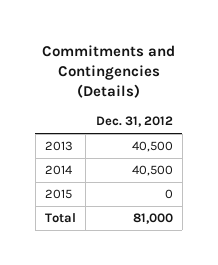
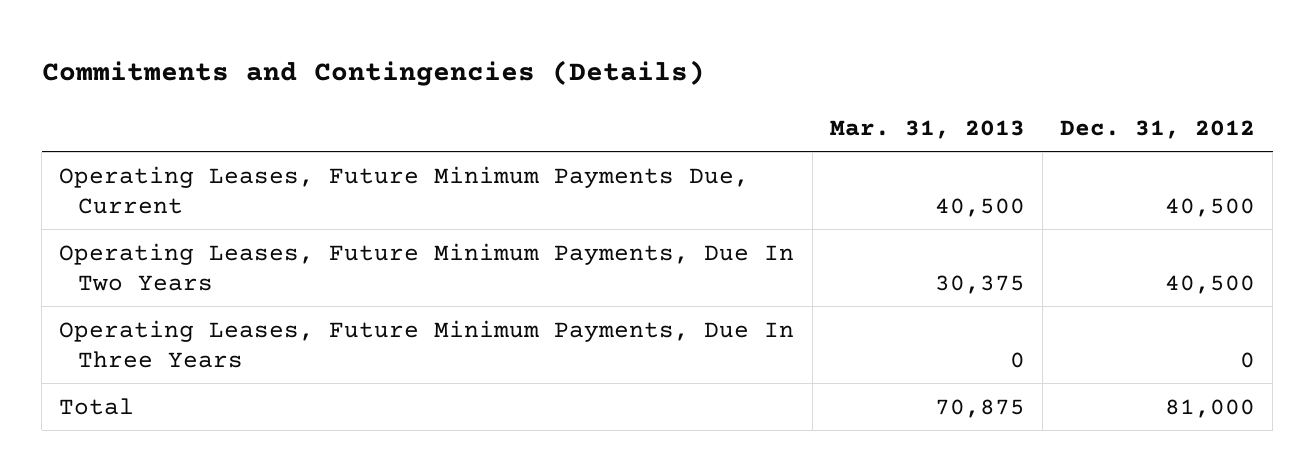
- | Dec. 31, 2012
+ | Mar. 31, 2013 | Dec. 31, 2012
- 2013 | 40,500
- 2014 | 40,500
- 2015 | 0
+ Operating Leases, Future Minimum Payments Due, Current | 40,500 | 40,500
+ Operating Leases, Future Minimum Payments, Due In Two Years | 30,375 | 40,500
+ Operating Leases, Future Minimum Payments, Due In Three Years | 0 | 0

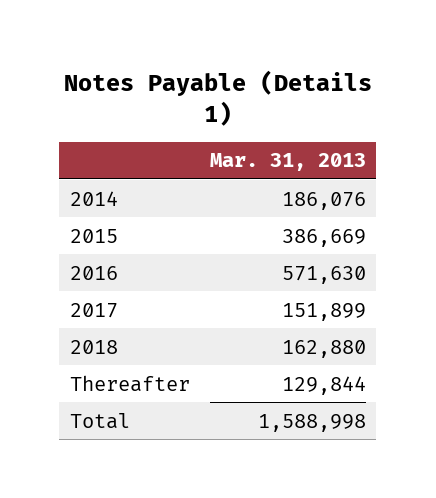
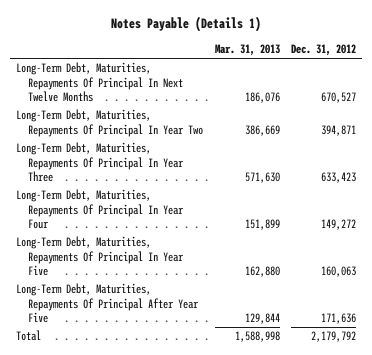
- | Mar. 31, 2013
+ | Mar. 31, 2013 | Dec. 31, 2012
- 2014 | 186,076
- 2015 | 386,669
- 2016 | 571,630
- 2017 | 151,899
- 2018 | 162,880
- Thereafter | 129,844
+ Long-Term Debt, Maturities, Repayments Of Principal In Next Twelve Months | 186,076 | 670,527
+ Long-Term Debt, Maturities, Repayments Of Principal In Year Two | 386,669 | 394,871
+ Long-Term Debt, Maturities, Repayments Of Principal In Year Three | 571,630 | 633,423
+ Long-Term Debt, Maturities, Repayments Of Principal In Year Four | 151,899 | 149,272
+ Long-Term Debt, Maturities, Repayments Of Principal In Year Five | 162,880 | 160,063
+ Long-Term Debt, Maturities, Repayments Of Principal After Year Five | 129,844 | 171,636

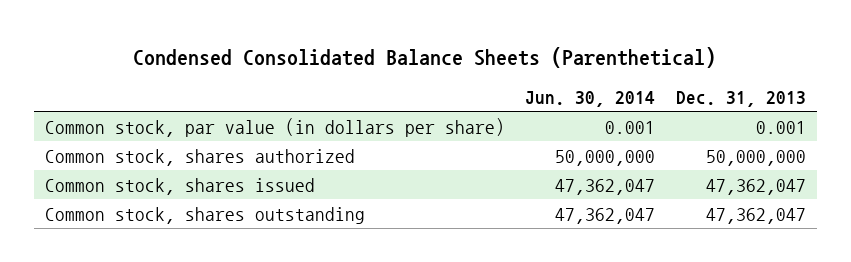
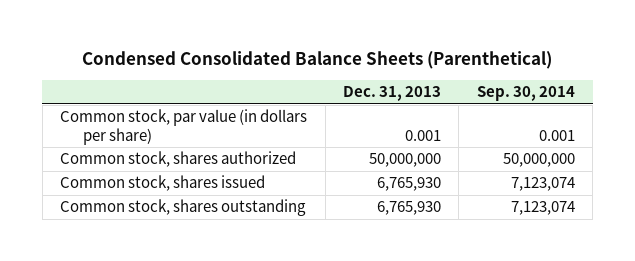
- | Jun. 30, 2014 | Dec. 31, 2013
+ | Dec. 31, 2013 | Sep. 30, 2014
- Common stock, shares issued | 47,362,047 | 47,362,047
- Common stock, shares outstanding | 47,362,047 | 47,362,047
+ Common stock, shares issued | 6,765,930 | 7,123,074
+ Common stock, shares outstanding | 6,765,930 | 7,123,074

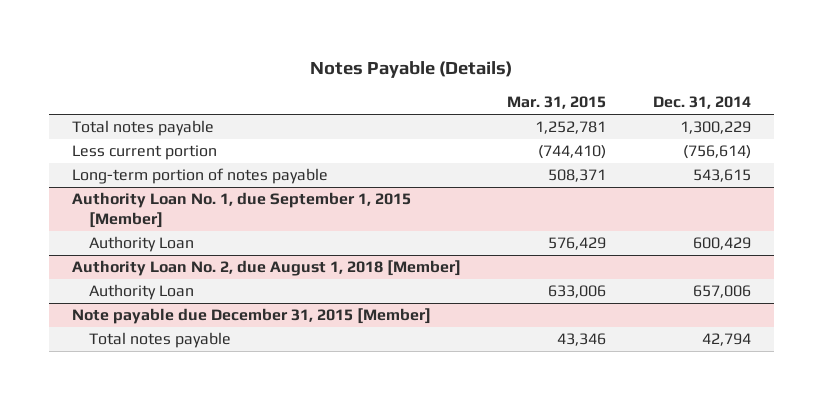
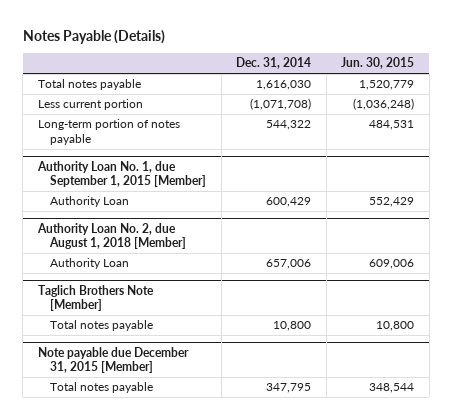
- | Mar. 31, 2015 | Dec. 31, 2014
+ | Dec. 31, 2014 | Jun. 30, 2015
- Total notes payable | 1,252,781 | 1,300,229
- Less current portion | (744,410) | (756,614)
- Long-term portion of notes payable | 508,371 | 543,615
+ Total notes payable | 1,616,030 | 1,520,779
+ Less current portion | (1,071,708) | (1,036,248)
+ Long-term portion of notes payable | 544,322 | 484,531
+ Taglich Brothers Note [Member]
+ Total notes payable | 10,800 | 10,800
@ Note payable due December 31, 2015 [Member]
- Total notes payable | 43,346 | 42,794
+ Total notes payable | 347,795 | 348,544

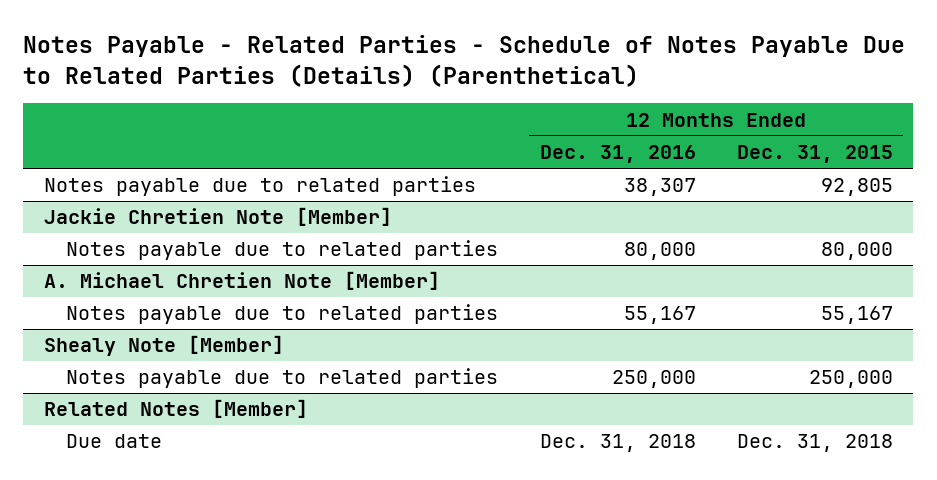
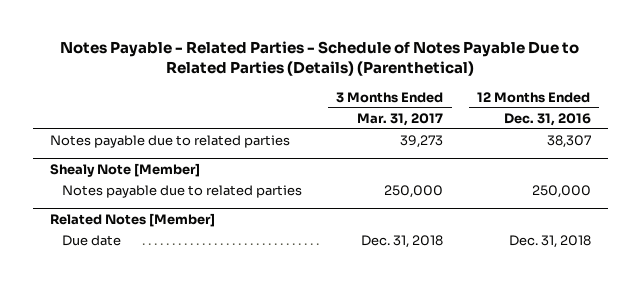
- | 12 Months Ended Dec. 31, 2016 | 12 Months Ended Dec. 31, 2015
+ | 3 Months Ended Mar. 31, 2017 | 12 Months Ended Dec. 31, 2016
- Jackie Chretien Note [Member]
- Notes payable due to related parties | 80,000 | 80,000
- A. Michael Chretien Note [Member]
- Notes payable due to related parties | 55,167 | 55,167

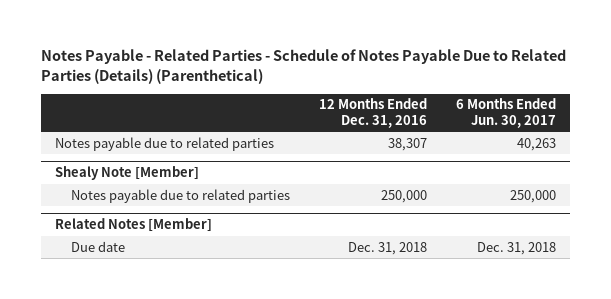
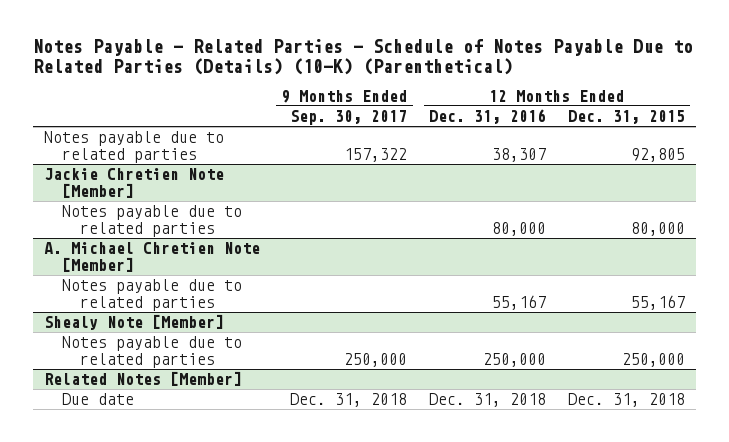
- Notes Payable - Related Parties - Schedule of Notes Payable Due to Related Parties (Details) (Parenthetical)
+ Notes Payable - Related Parties - Schedule of Notes Payable Due to Related Parties (Details) (10-K) (Parenthetical)
- | 12 Months Ended Dec. 31, 2016 | 6 Months Ended Jun. 30, 2017
+ | 9 Months Ended Sep. 30, 2017 | 12 Months Ended Dec. 31, 2016 | 12 Months Ended Dec. 31, 2015
+ Jackie Chretien Note [Member]
+ Notes payable due to related parties | | 80,000 | 80,000
+ A. Michael Chretien Note [Member]
+ Notes payable due to related parties | | 55,167 | 55,167

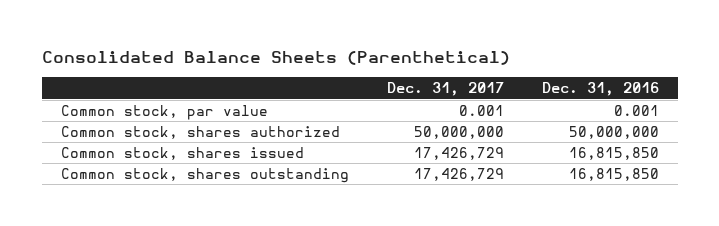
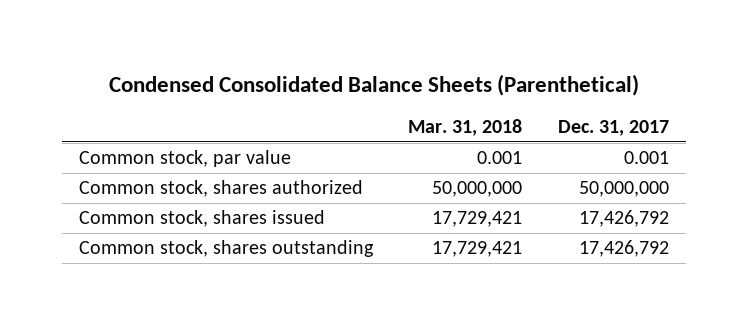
- Consolidated Balance Sheets (Parenthetical)
+ Condensed Consolidated Balance Sheets (Parenthetical)
- | Dec. 31, 2017 | Dec. 31, 2016
+ | Mar. 31, 2018 | Dec. 31, 2017
- Common stock, shares issued | 17,426,729 | 16,815,850
- Common stock, shares outstanding | 17,426,729 | 16,815,850
+ Common stock, shares issued | 17,729,421 | 17,426,792
+ Common stock, shares outstanding | 17,729,421 | 17,426,792

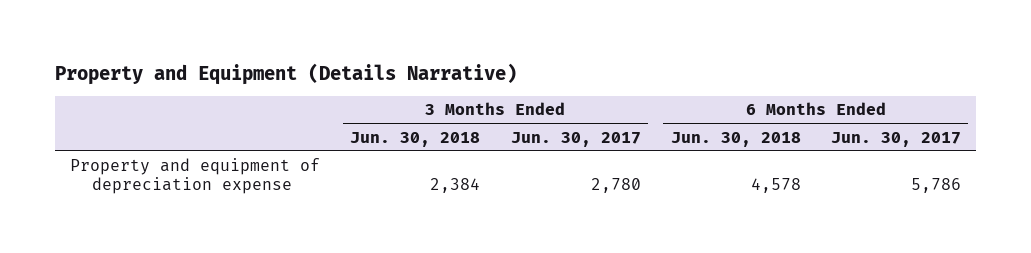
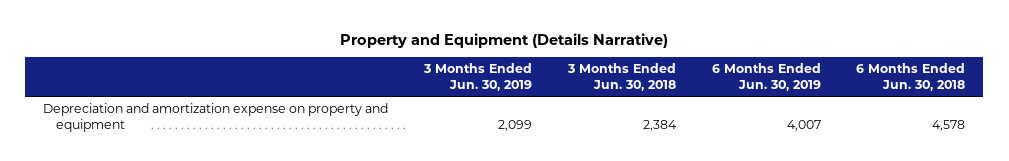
- | 3 Months Ended Jun. 30, 2018 | 3 Months Ended Jun. 30, 2017 | 6 Months Ended Jun. 30, 2018 | 6 Months Ended Jun. 30, 2017
+ | 3 Months Ended Jun. 30, 2019 | 3 Months Ended Jun. 30, 2018 | 6 Months Ended Jun. 30, 2019 | 6 Months Ended Jun. 30, 2018
- Property and equipment of depreciation expense | 2,384 | 2,780 | 4,578 | 5,786
+ Depreciation and amortization expense on property and equipment | 2,099 | 2,384 | 4,007 | 4,578

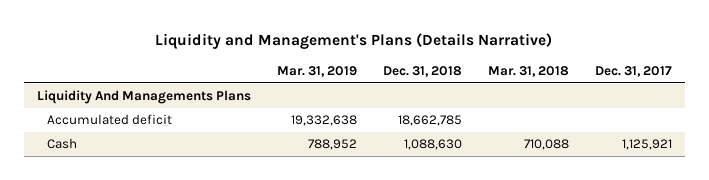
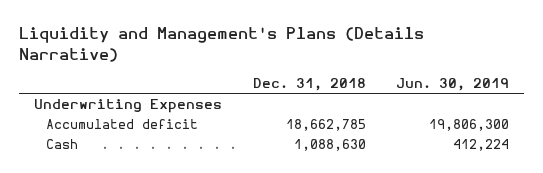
- | Mar. 31, 2019 | Dec. 31, 2018 | Mar. 31, 2018 | Dec. 31, 2017
+ | Dec. 31, 2018 | Jun. 30, 2019
- Liquidity And Managements Plans
+ Underwriting Expenses

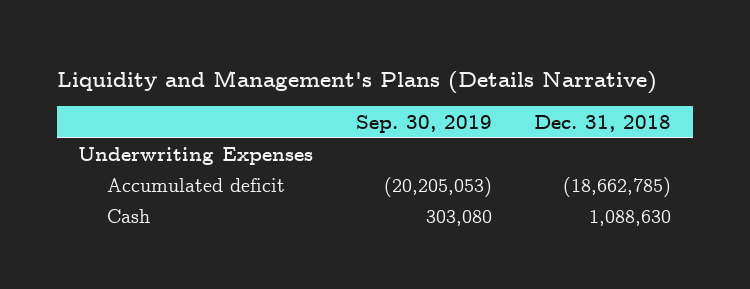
- | Dec. 31, 2018 | Jun. 30, 2019
+ | Sep. 30, 2019 | Dec. 31, 2018
- Accumulated deficit | 18,662,785 | 19,806,300
+ Accumulated deficit | (20,205,053) | (18,662,785)

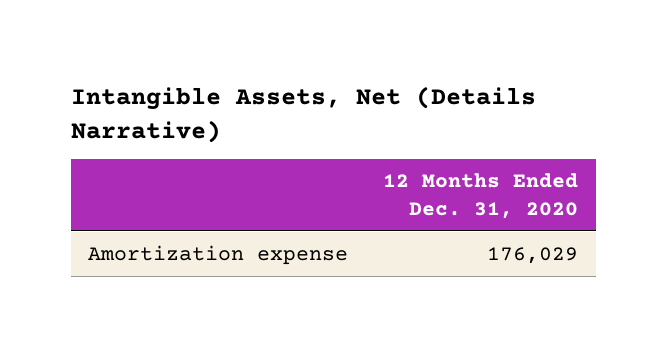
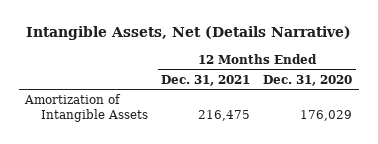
- | 12 Months Ended Dec. 31, 2020
+ | 12 Months Ended Dec. 31, 2021 | 12 Months Ended Dec. 31, 2020
- Amortization expense | 176,029
+ Amortization of Intangible Assets | 216,475 | 176,029

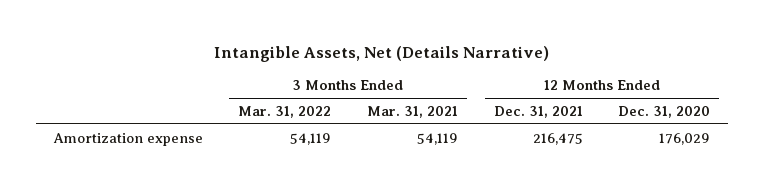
- | 12 Months Ended Dec. 31, 2021 | 12 Months Ended Dec. 31, 2020
+ | 3 Months Ended Mar. 31, 2022 | 3 Months Ended Mar. 31, 2021 | 12 Months Ended Dec. 31, 2021 | 12 Months Ended Dec. 31, 2020
- Amortization of Intangible Assets | 216,475 | 176,029
+ Amortization expense | 54,119 | 54,119 | 216,475 | 176,029

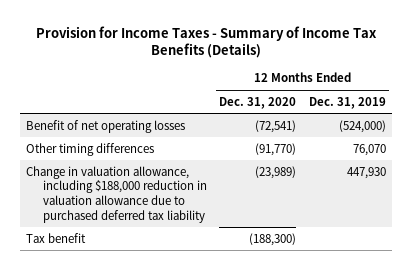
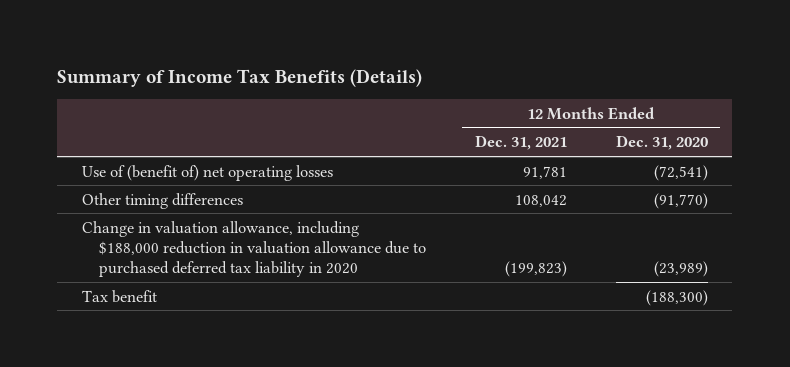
- Provision for Income Taxes - Summary of Income Tax Benefits (Details)
+ Summary of Income Tax Benefits (Details)
- | 12 Months Ended Dec. 31, 2020 | 12 Months Ended Dec. 31, 2019
+ | 12 Months Ended Dec. 31, 2021 | 12 Months Ended Dec. 31, 2020
- Benefit of net operating losses | (72,541) | (524,000)
+ Use of (benefit of) net operating losses | 91,781 | (72,541)
- Change in valuation allowance, including $188,000 reduction in valuation allowance due to purchased deferred tax liability | (23,989) | 447,930
+ Change in valuation allowance, including $188,000 reduction in valuation allowance due to purchased deferred tax liability in 2020 | (199,823) | (23,989)

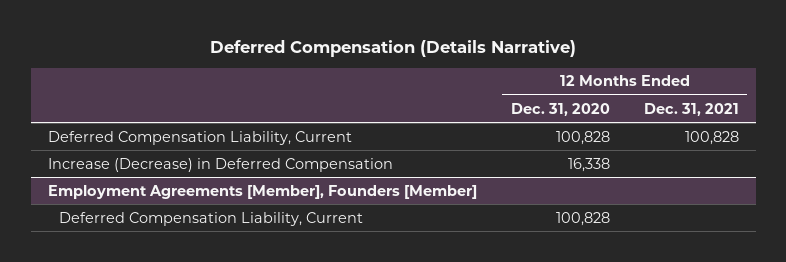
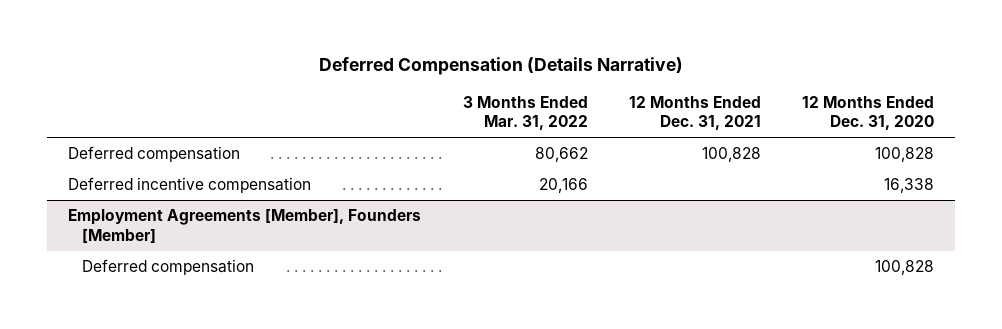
- | 12 Months Ended Dec. 31, 2020 | 12 Months Ended Dec. 31, 2021
+ | 3 Months Ended Mar. 31, 2022 | 12 Months Ended Dec. 31, 2021 | 12 Months Ended Dec. 31, 2020
- Deferred Compensation Liability, Current | 100,828 | 100,828
- Increase (Decrease) in Deferred Compensation | 16,338 |
+ Deferred compensation | 80,662 | 100,828 | 100,828
+ Deferred incentive compensation | 20,166 | | 16,338
@ Employment Agreements [Member], Founders [Member]
- Deferred Compensation Liability, Current | 100,828 |
+ Deferred compensation | | | 100,828

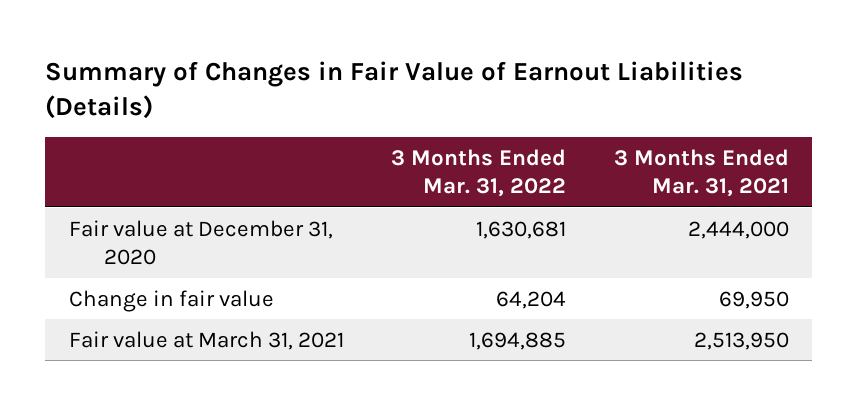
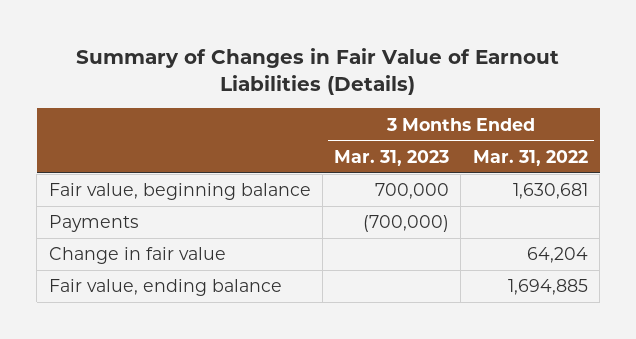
- | 3 Months Ended Mar. 31, 2022 | 3 Months Ended Mar. 31, 2021
+ | 3 Months Ended Mar. 31, 2023 | 3 Months Ended Mar. 31, 2022
- Fair value at December 31, 2020 | 1,630,681 | 2,444,000
+ Fair value, beginning balance | 700,000 | 1,630,681
+ Payments | (700,000) |
- Fair value at March 31, 2021 | 1,694,885 | 2,513,950
+ Fair value, ending balance | | 1,694,885

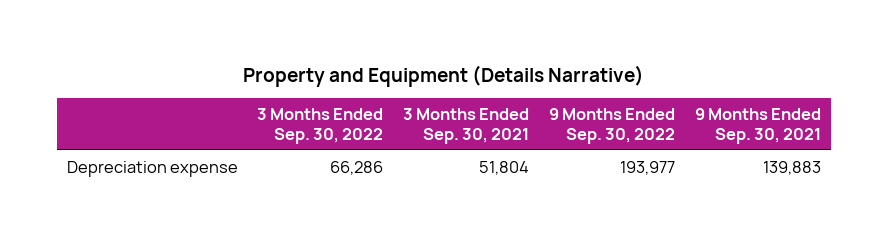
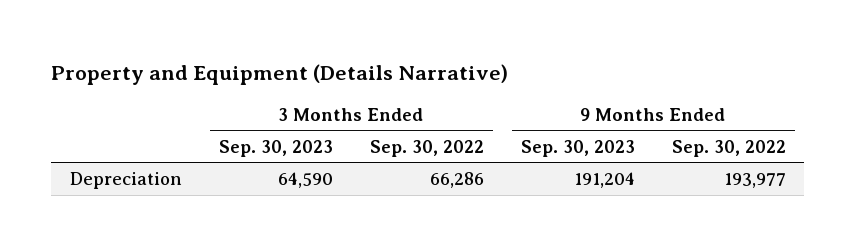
- | 3 Months Ended Sep. 30, 2022 | 3 Months Ended Sep. 30, 2021 | 9 Months Ended Sep. 30, 2022 | 9 Months Ended Sep. 30, 2021
+ | 3 Months Ended Sep. 30, 2023 | 3 Months Ended Sep. 30, 2022 | 9 Months Ended Sep. 30, 2023 | 9 Months Ended Sep. 30, 2022
- Depreciation expense | 66,286 | 51,804 | 193,977 | 139,883
+ Depreciation | 64,590 | 66,286 | 191,204 | 193,977

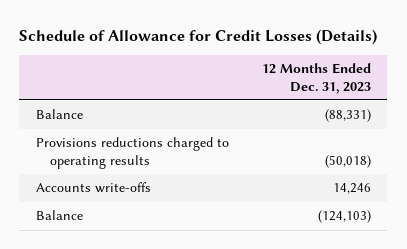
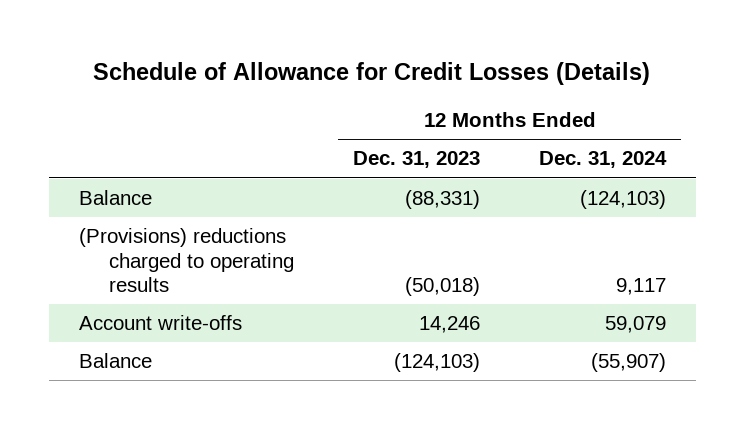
- | 12 Months Ended Dec. 31, 2023
+ | 12 Months Ended Dec. 31, 2023 | 12 Months Ended Dec. 31, 2024
- Provisions reductions charged to operating results | (50,018)
- Accounts write-offs | 14,246
+ (Provisions) reductions charged to operating results | (50,018) | 9,117
+ Account write-offs | 14,246 | 59,079

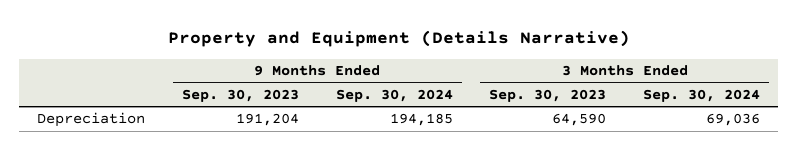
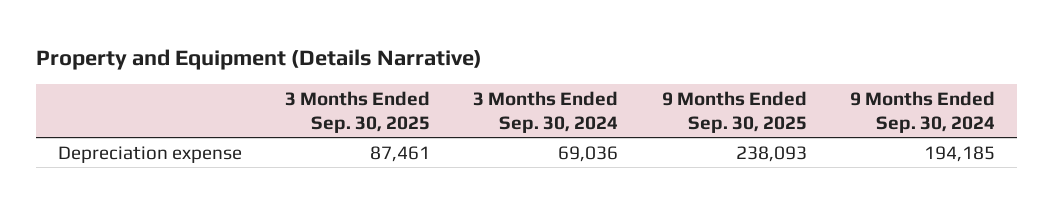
- | 9 Months Ended Sep. 30, 2023 | 9 Months Ended Sep. 30, 2024 | 3 Months Ended Sep. 30, 2023 | 3 Months Ended Sep. 30, 2024
+ | 3 Months Ended Sep. 30, 2025 | 3 Months Ended Sep. 30, 2024 | 9 Months Ended Sep. 30, 2025 | 9 Months Ended Sep. 30, 2024
- Depreciation | 191,204 | 194,185 | 64,590 | 69,036
+ Depreciation expense | 87,461 | 69,036 | 238,093 | 194,185

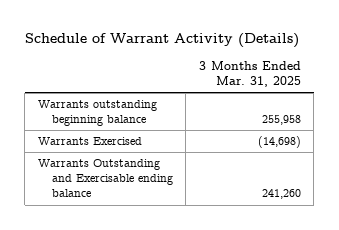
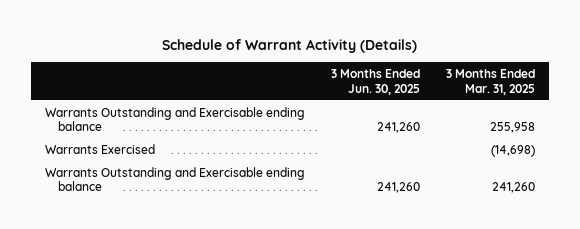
- | 3 Months Ended Mar. 31, 2025
+ | 3 Months Ended Jun. 30, 2025 | 3 Months Ended Mar. 31, 2025
- Warrants outstanding beginning balance | 255,958
+ Warrants Outstanding and Exercisable ending balance | 241,260 | 255,958

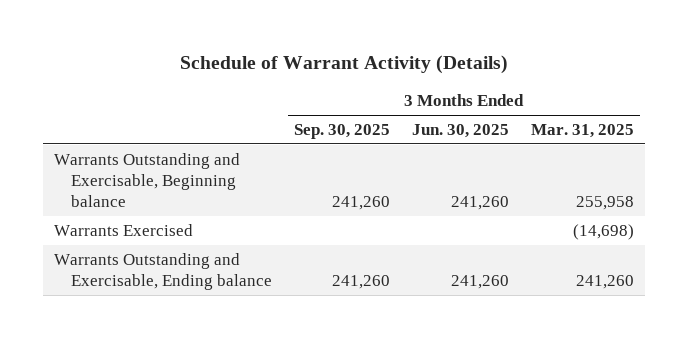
- | 3 Months Ended Jun. 30, 2025 | 3 Months Ended Mar. 31, 2025
+ | 3 Months Ended Sep. 30, 2025 | 3 Months Ended Jun. 30, 2025 | 3 Months Ended Mar. 31, 2025
- Warrants Outstanding and Exercisable ending balance | 241,260 | 255,958
+ Warrants Outstanding and Exercisable, Beginning balance | 241,260 | 241,260 | 255,958
- Warrants Outstanding and Exercisable ending balance | 241,260 | 241,260
+ Warrants Outstanding and Exercisable, Ending balance | 241,260 | 241,260 | 241,260

